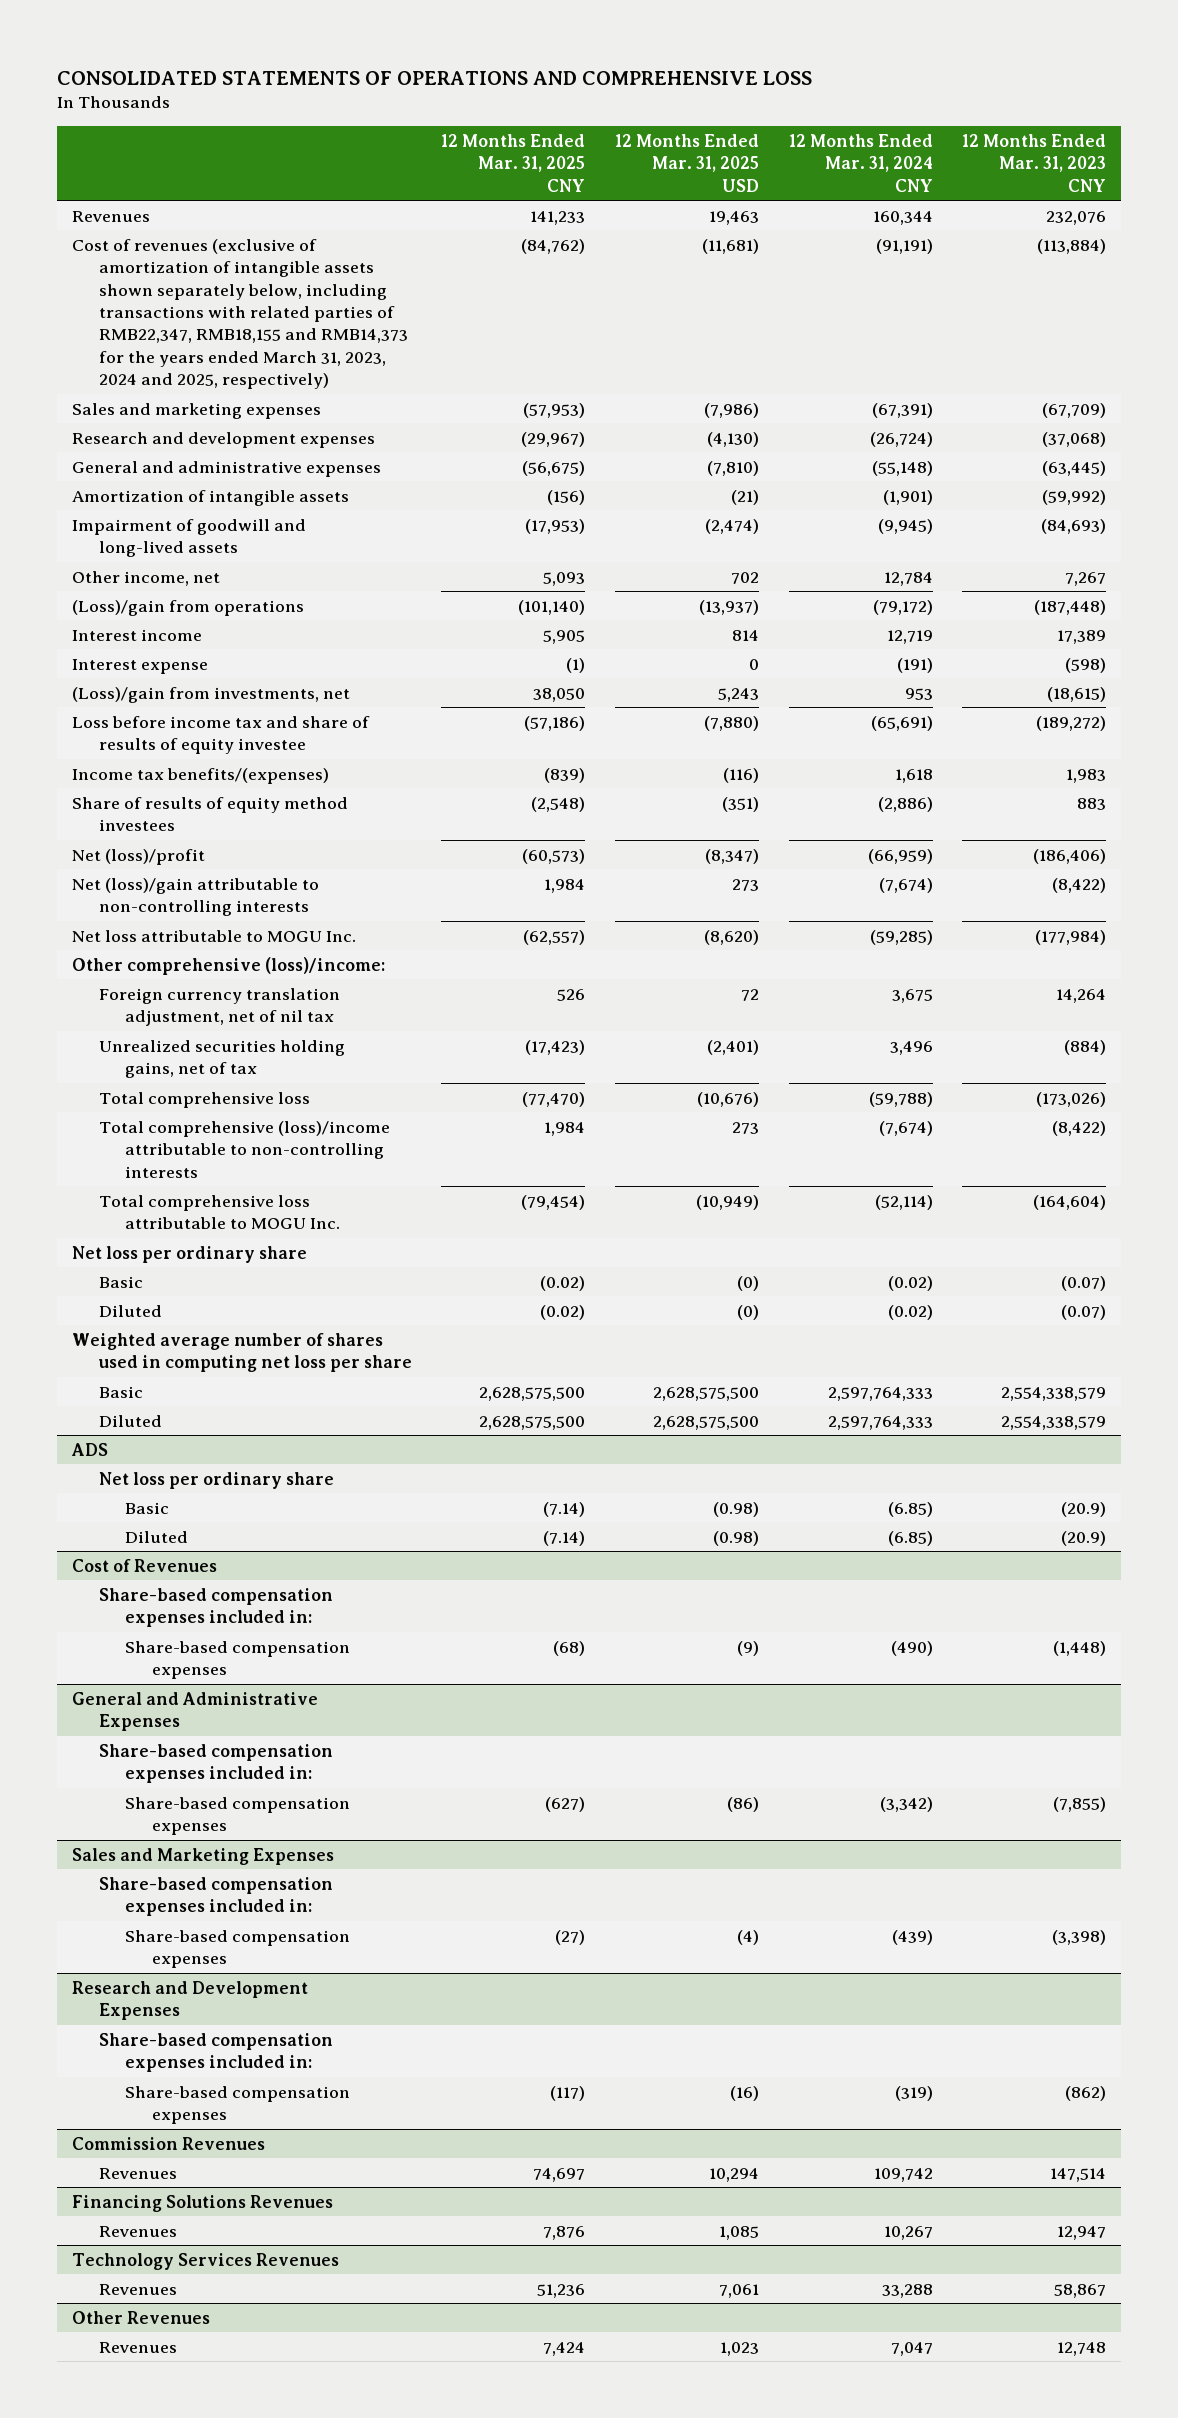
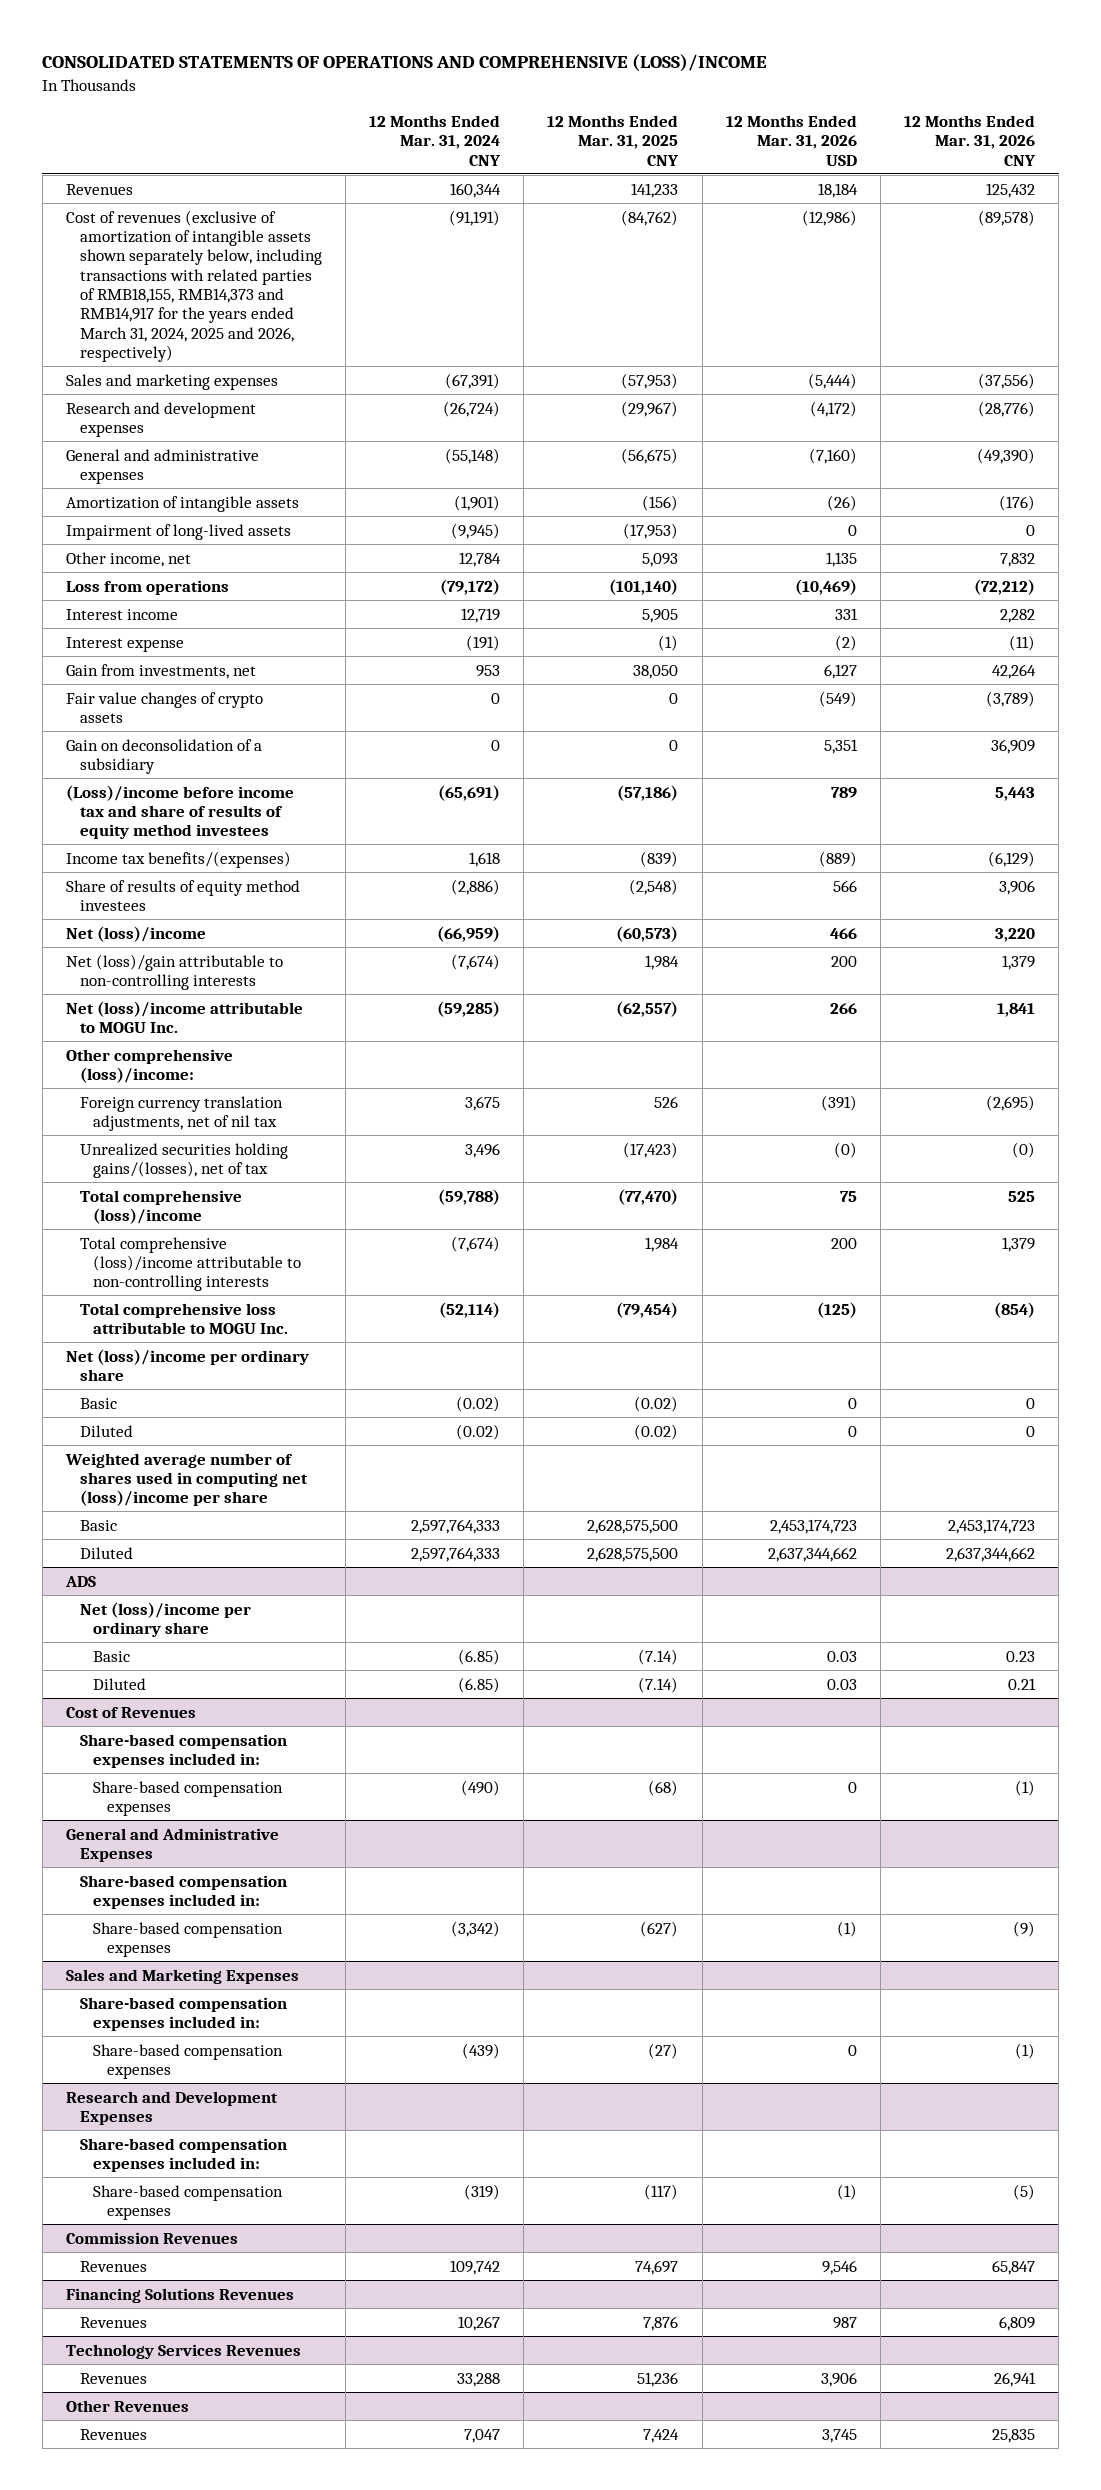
- CONSOLIDATED STATEMENTS OF OPERATIONS AND COMPREHENSIVE LOSS
+ CONSOLIDATED STATEMENTS OF OPERATIONS AND COMPREHENSIVE (LOSS)/INCOME
- | 12 Months Ended Mar. 31, 2025 CNY | 12 Months Ended Mar. 31, 2025 USD | 12 Months Ended Mar. 31, 2024 CNY | 12 Months Ended Mar. 31, 2023 CNY
+ | 12 Months Ended Mar. 31, 2024 CNY | 12 Months Ended Mar. 31, 2025 CNY | 12 Months Ended Mar. 31, 2026 USD | 12 Months Ended Mar. 31, 2026 CNY
- Cost of revenues (exclusive of amortization of intangible assets shown separately below, including transactions with related parties of RMB22,347, RMB18,155 and RMB14,373 for the years ended March 31, 2023, 2024 and 2025, respectively) | (84,762) | (11,681) | (91,191) | (113,884)
+ Cost of revenues (exclusive of amortization of intangible assets shown separately below, including transactions with related parties of RMB18,155, RMB14,373 and RMB14,917 for the years ended March 31, 2024, 2025 and 2026, respectively) | (91,191) | (84,762) | (12,986) | (89,578)
- Impairment of goodwill and long-lived assets | (17,953) | (2,474) | (9,945) | (84,693)
+ Impairment of long-lived assets | (9,945) | (17,953) | 0 | 0
- (Loss)/gain from operations | (101,140) | (13,937) | (79,172) | (187,448)
+ Loss from operations | (79,172) | (101,140) | (10,469) | (72,212)
- (Loss)/gain from investments, net | 38,050 | 5,243 | 953 | (18,615)
- Loss before income tax and share of results of equity investee | (57,186) | (7,880) | (65,691) | (189,272)
+ Gain from investments, net | 953 | 38,050 | 6,127 | 42,264
+ Fair value changes of crypto assets | 0 | 0 | (549) | (3,789)
+ Gain on deconsolidation of a subsidiary | 0 | 0 | 5,351 | 36,909
+ (Loss)/income before income tax and share of results of equity method investees | (65,691) | (57,186) | 789 | 5,443
- Net (loss)/profit | (60,573) | (8,347) | (66,959) | (186,406)
+ Net (loss)/income | (66,959) | (60,573) | 466 | 3,220
- Net loss attributable to MOGU Inc. | (62,557) | (8,620) | (59,285) | (177,984)
+ Net (loss)/income attributable to MOGU Inc. | (59,285) | (62,557) | 266 | 1,841
- Foreign currency translation adjustment, net of nil tax | 526 | 72 | 3,675 | 14,264
- Unrealized securities holding gains, net of tax | (17,423) | (2,401) | 3,496 | (884)
- Total comprehensive loss | (77,470) | (10,676) | (59,788) | (173,026)
+ Foreign currency translation adjustments, net of nil tax | 3,675 | 526 | (391) | (2,695)
+ Unrealized securities holding gains/(losses), net of tax | 3,496 | (17,423) | (0) | (0)
+ Total comprehensive (loss)/income | (59,788) | (77,470) | 75 | 525
- Net loss per ordinary share
+ Net (loss)/income per ordinary share
- Weighted average number of shares used in computing net loss per share
+ Weighted average number of shares used in computing net (loss)/income per share
@ ADS
- Net loss per ordinary share
+ Net (loss)/income per ordinary share

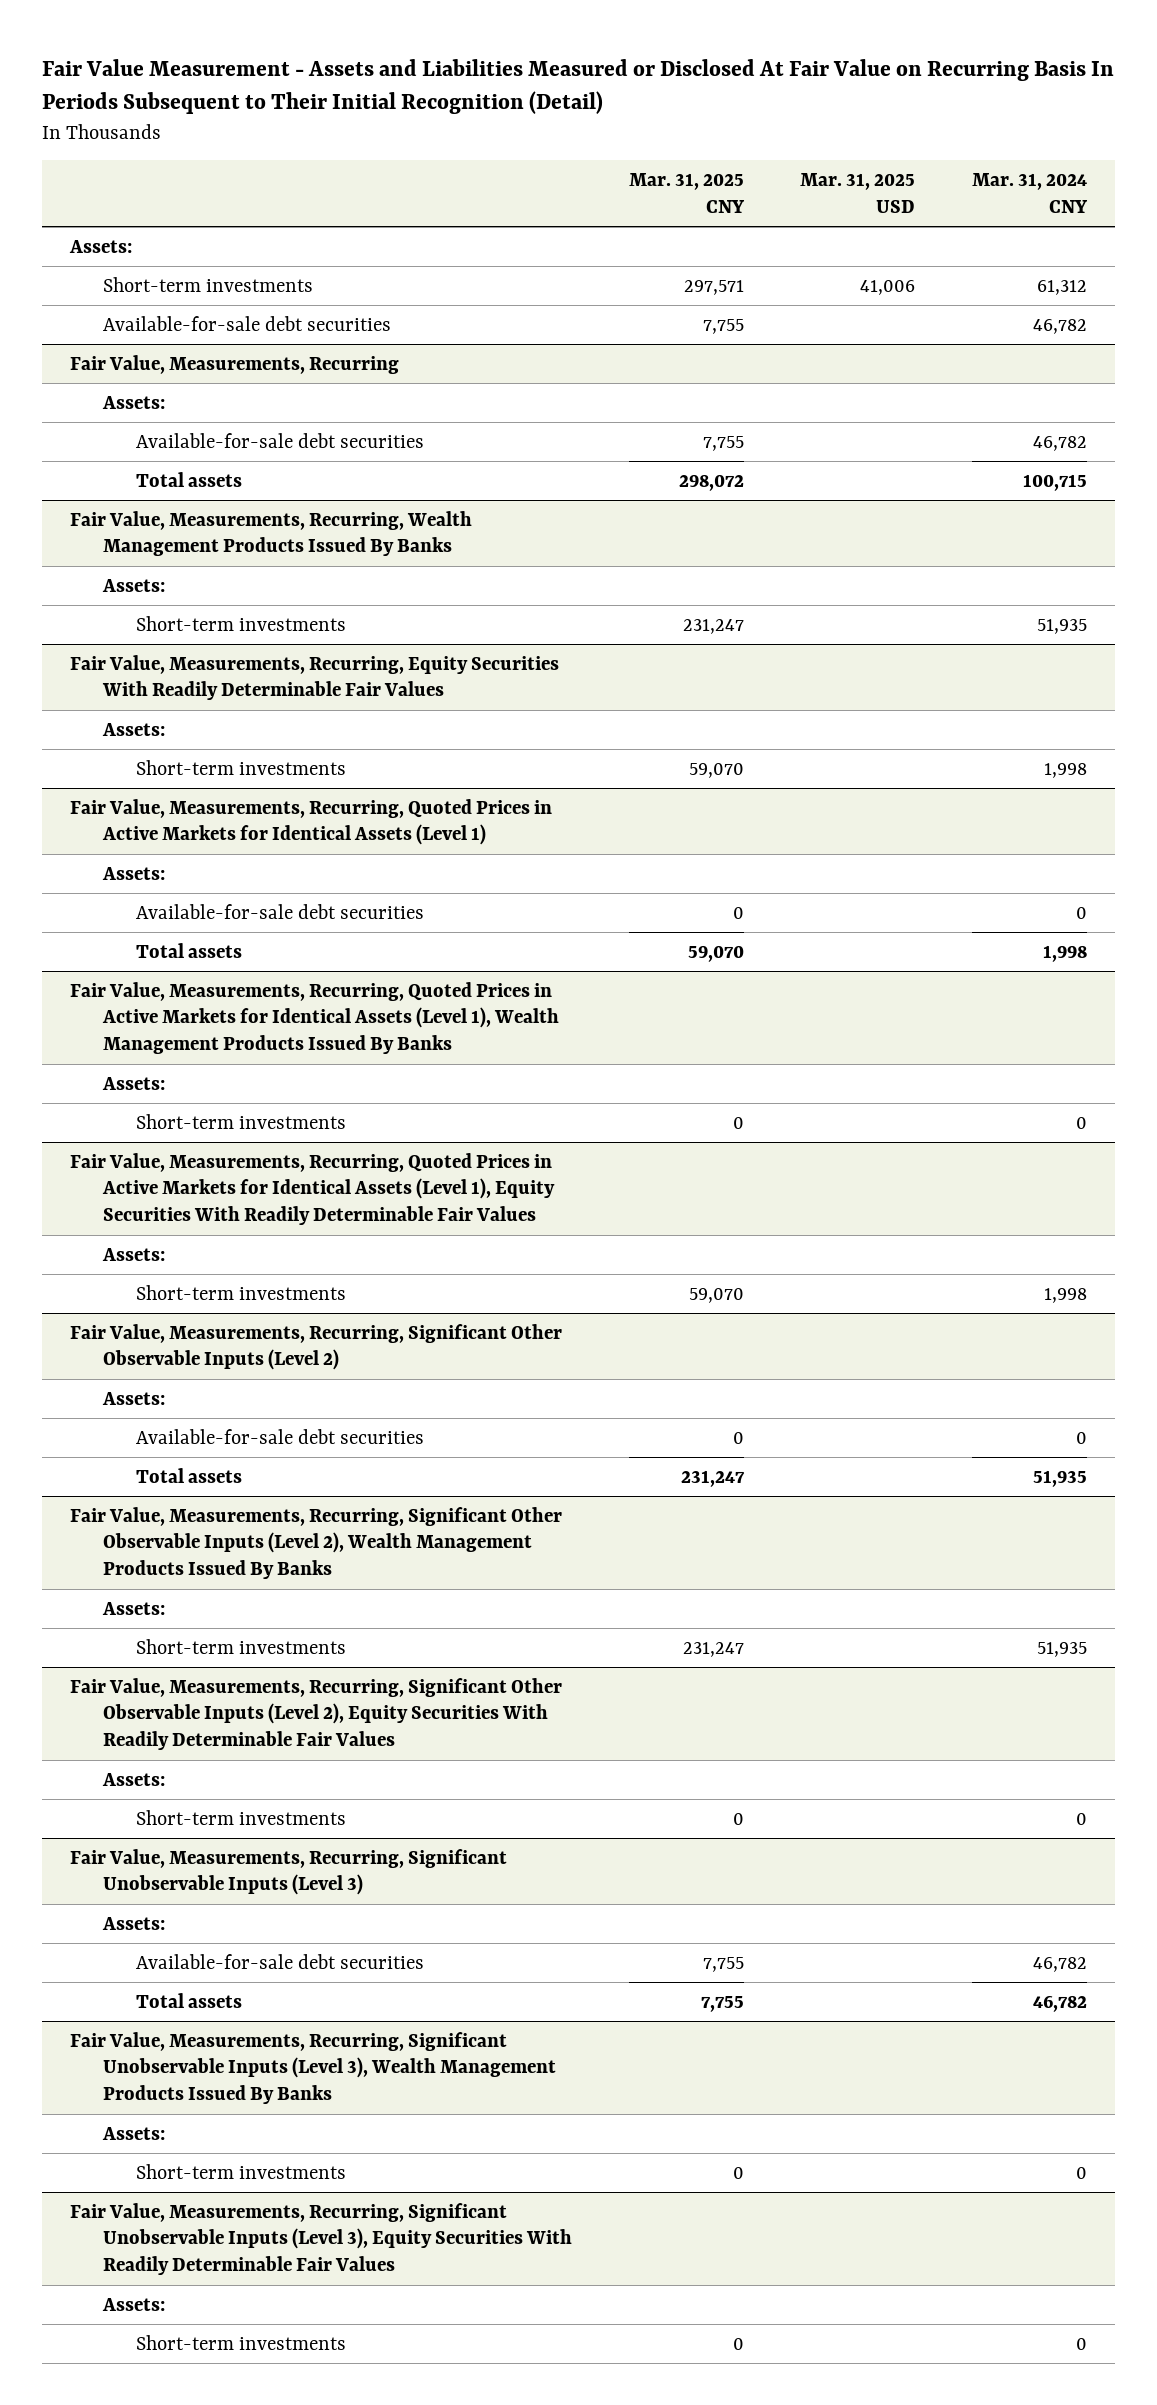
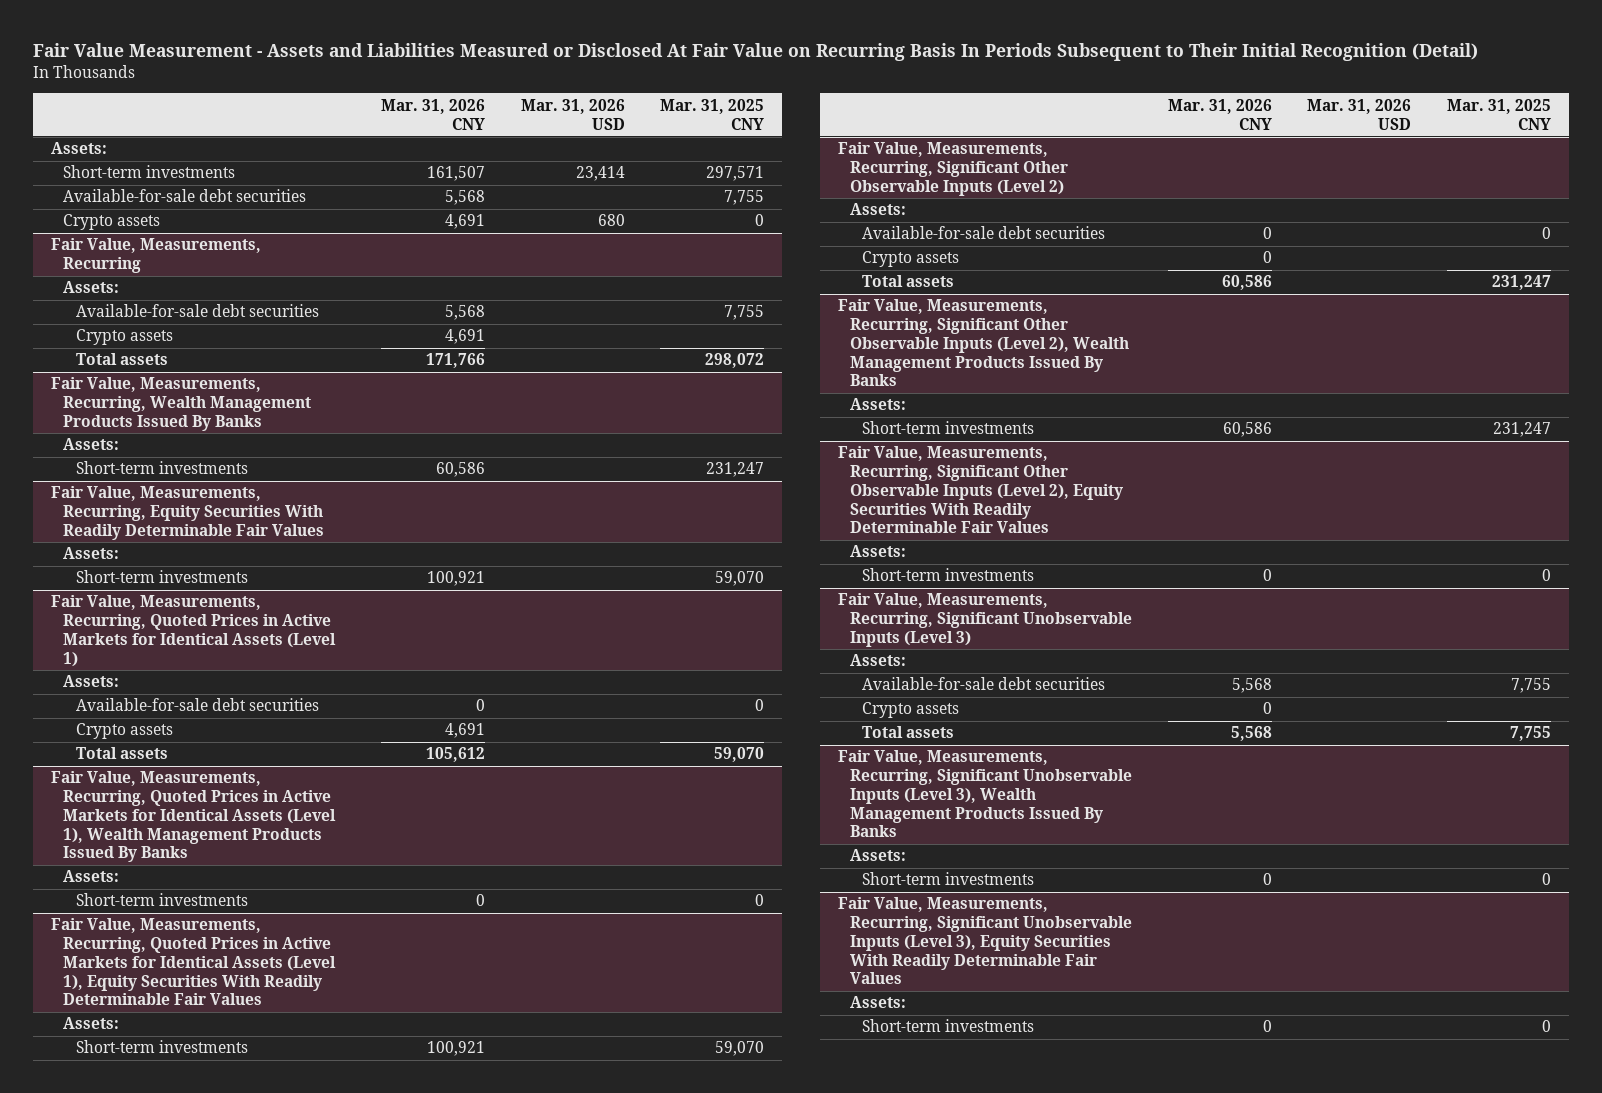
- | Mar. 31, 2025 CNY | Mar. 31, 2025 USD | Mar. 31, 2024 CNY
+ | Mar. 31, 2026 CNY | Mar. 31, 2026 USD | Mar. 31, 2025 CNY
+ Crypto assets | 4,691 | 680 | 0
@ Fair Value, Measurements, Recurring
+ Crypto assets | 4,691 | |
@ Fair Value, Measurements, Recurring, Quoted Prices in Active Markets for Identical Assets (Level 1)
+ Crypto assets | 4,691 | |
@ Fair Value, Measurements, Recurring, Significant Other Observable Inputs (Level 2)
+ Crypto assets | 0 | |
@ Fair Value, Measurements, Recurring, Significant Unobservable Inputs (Level 3)
+ Crypto assets | 0 | |

